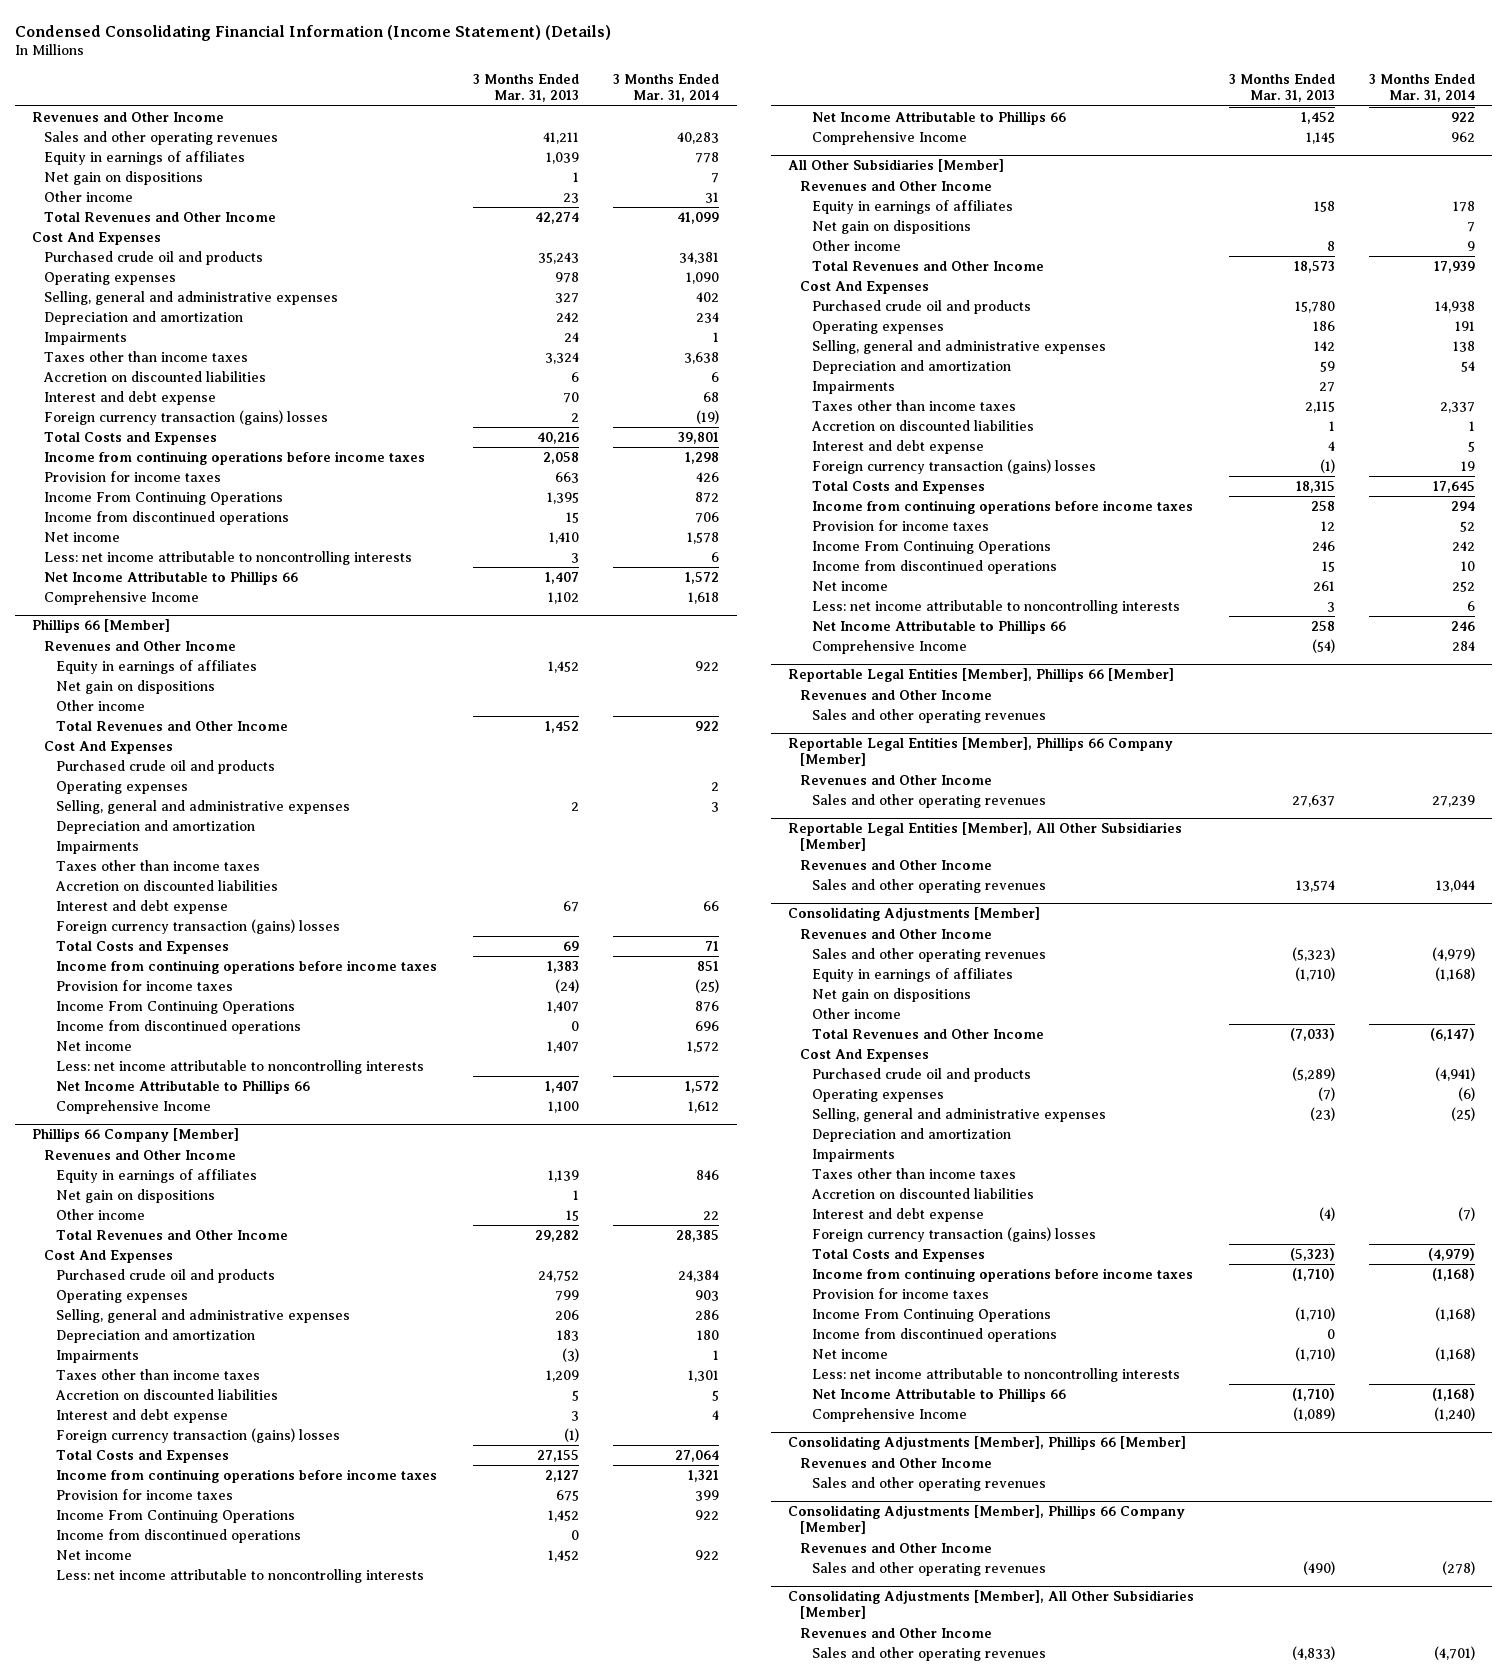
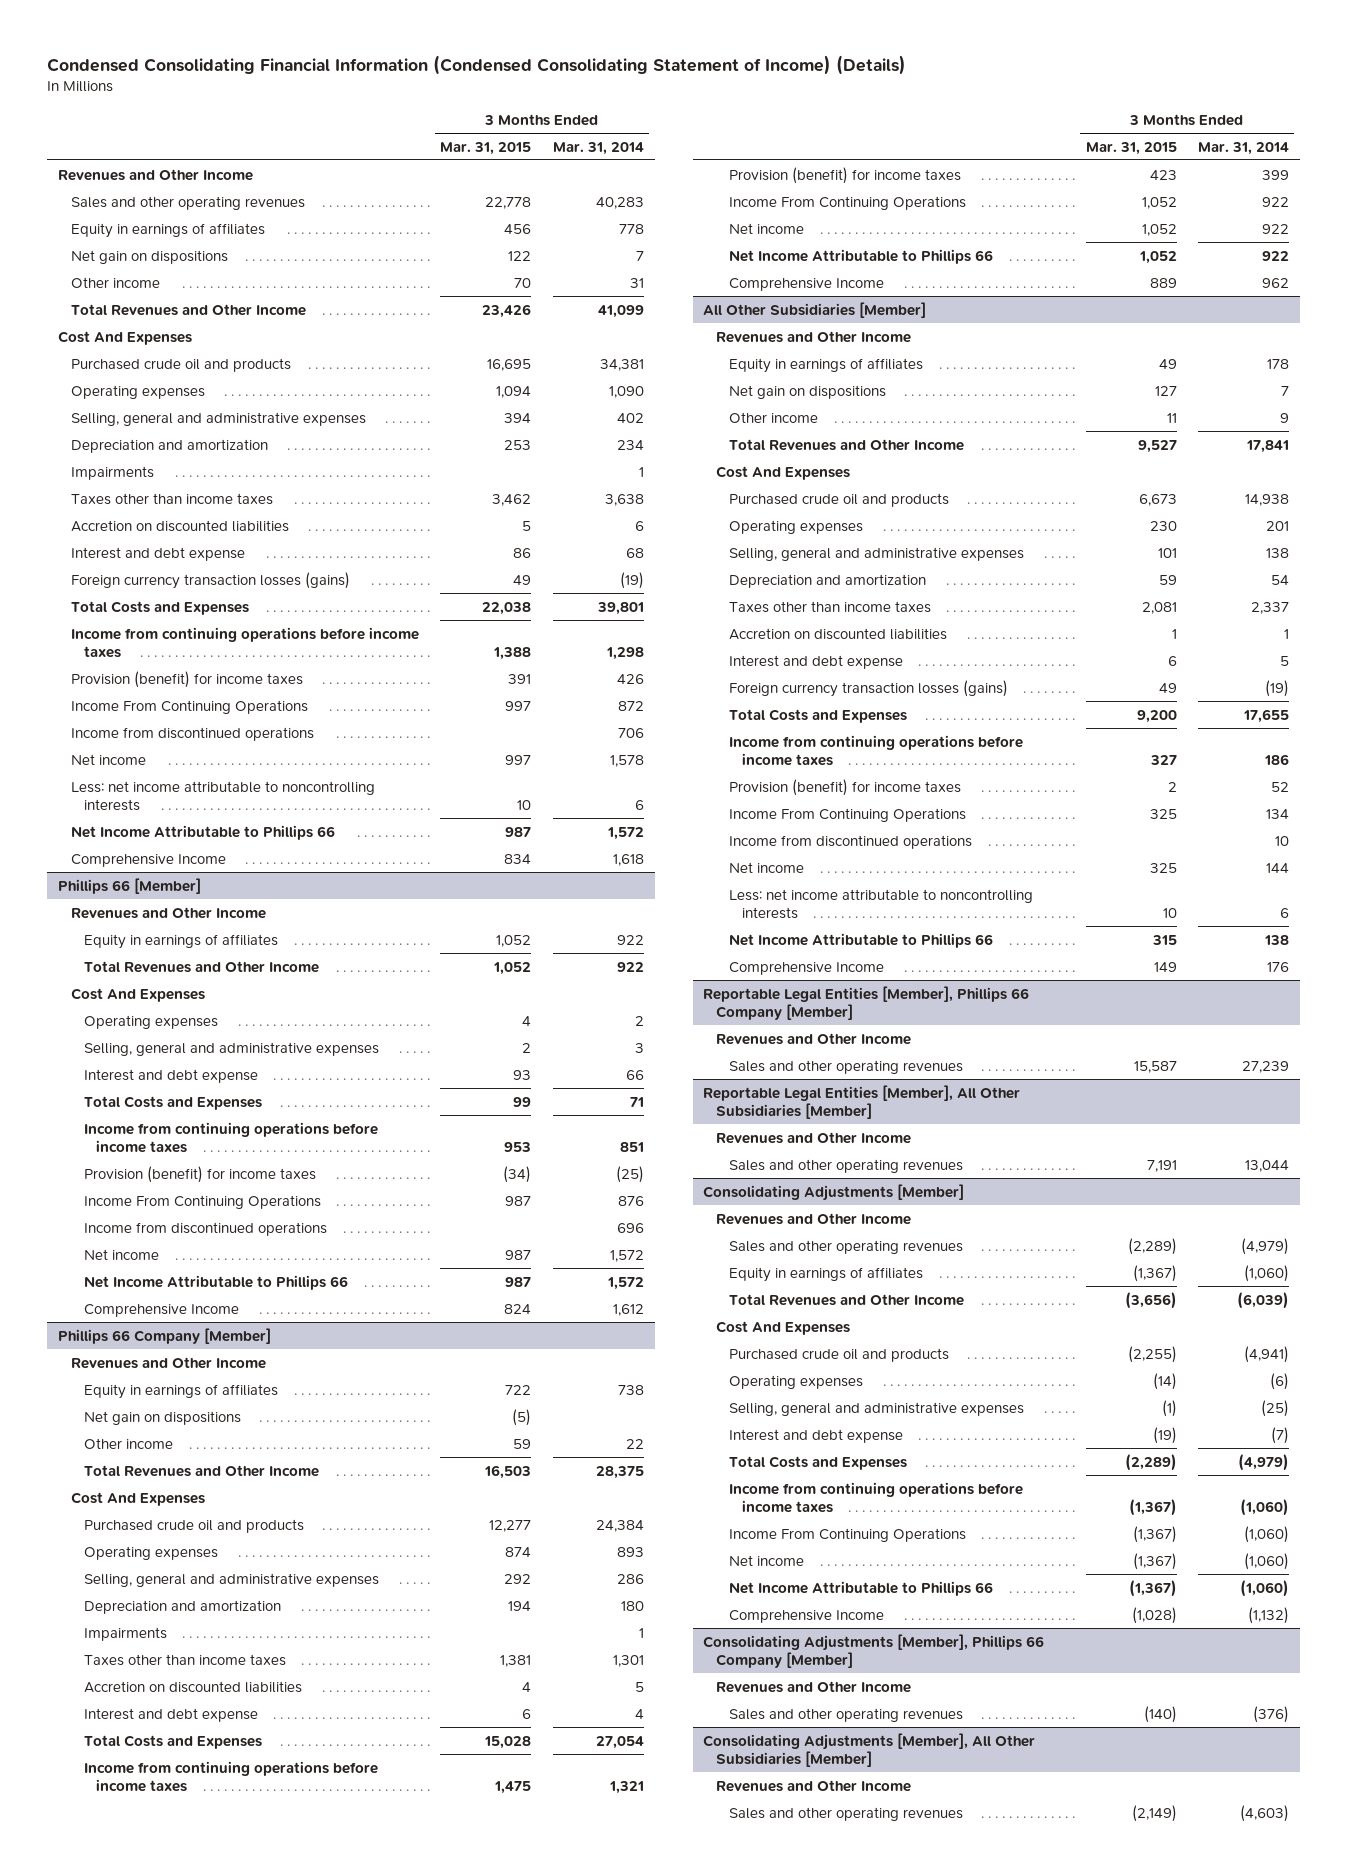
- Condensed Consolidating Financial Information (Income Statement) (Details)
+ Condensed Consolidating Financial Information (Condensed Consolidating Statement of Income) (Details)
- | 3 Months Ended Mar. 31, 2013 | 3 Months Ended Mar. 31, 2014
+ | 3 Months Ended Mar. 31, 2015 | 3 Months Ended Mar. 31, 2014
- Foreign currency transaction (gains) losses | 2 | (19)
+ Foreign currency transaction losses (gains) | 49 | (19)
- Provision for income taxes | 663 | 426
+ Provision (benefit) for income taxes | 391 | 426
@ Phillips 66 [Member]
- Net gain on dispositions
- Other income
- Purchased crude oil and products
- Depreciation and amortization
- Impairments
- Taxes other than income taxes
- Accretion on discounted liabilities
- Foreign currency transaction (gains) losses
- Provision for income taxes | (24) | (25)
+ Provision (benefit) for income taxes | (34) | (25)
- Less: net income attributable to noncontrolling interests
@ Phillips 66 Company [Member]
- Equity in earnings of affiliates | 1,139 | 846
+ Equity in earnings of affiliates | 722 | 738
- Total Revenues and Other Income | 29,282 | 28,385
+ Total Revenues and Other Income | 16,503 | 28,375
- Operating expenses | 799 | 903
+ Operating expenses | 874 | 893
- Foreign currency transaction (gains) losses | (1) |
- Total Costs and Expenses | 27,155 | 27,064
+ Total Costs and Expenses | 15,028 | 27,054
- Provision for income taxes | 675 | 399
+ Provision (benefit) for income taxes | 423 | 399
- Income from discontinued operations | 0 |
- Less: net income attributable to noncontrolling interests
@ All Other Subsidiaries [Member]
- Total Revenues and Other Income | 18,573 | 17,939
+ Total Revenues and Other Income | 9,527 | 17,841
- Operating expenses | 186 | 191
+ Operating expenses | 230 | 201
- Impairments | 27 |
- Foreign currency transaction (gains) losses | (1) | 19
- Total Costs and Expenses | 18,315 | 17,645
- Income from continuing operations before income taxes | 258 | 294
- Provision for income taxes | 12 | 52
- Income From Continuing Operations | 246 | 242
+ Foreign currency transaction losses (gains) | 49 | (19)
+ Total Costs and Expenses | 9,200 | 17,655
+ Income from continuing operations before income taxes | 327 | 186
+ Provision (benefit) for income taxes | 2 | 52
+ Income From Continuing Operations | 325 | 134
- Net income | 261 | 252
+ Net income | 325 | 144
- Net Income Attributable to Phillips 66 | 258 | 246
- Comprehensive Income | (54) | 284
- Reportable Legal Entities [Member], Phillips 66 [Member]
- Revenues and Other Income
- Sales and other operating revenues
@ All Other Subsidiaries [Member]
+ Net Income Attributable to Phillips 66 | 315 | 138
+ Comprehensive Income | 149 | 176
@ Consolidating Adjustments [Member]
- Equity in earnings of affiliates | (1,710) | (1,168)
- Net gain on dispositions
- Other income
- Total Revenues and Other Income | (7,033) | (6,147)
+ Equity in earnings of affiliates | (1,367) | (1,060)
+ Total Revenues and Other Income | (3,656) | (6,039)
- Depreciation and amortization
- Impairments
- Taxes other than income taxes
- Accretion on discounted liabilities
- Foreign currency transaction (gains) losses
- Income from continuing operations before income taxes | (1,710) | (1,168)
- Provision for income taxes
- Income From Continuing Operations | (1,710) | (1,168)
- Income from discontinued operations | 0 |
- Net income | (1,710) | (1,168)
- Less: net income attributable to noncontrolling interests
- Net Income Attributable to Phillips 66 | (1,710) | (1,168)
- Comprehensive Income | (1,089) | (1,240)
- Consolidating Adjustments [Member], Phillips 66 [Member]
- Revenues and Other Income
- Sales and other operating revenues
@ Consolidating Adjustments [Member]
+ Income from continuing operations before income taxes | (1,367) | (1,060)
+ Income From Continuing Operations | (1,367) | (1,060)
+ Net income | (1,367) | (1,060)
+ Net Income Attributable to Phillips 66 | (1,367) | (1,060)
+ Comprehensive Income | (1,028) | (1,132)
@ Consolidating Adjustments [Member], Phillips 66 Company [Member]
- Sales and other operating revenues | (490) | (278)
+ Sales and other operating revenues | (140) | (376)
@ Consolidating Adjustments [Member], All Other Subsidiaries [Member]
- Sales and other operating revenues | (4,833) | (4,701)
+ Sales and other operating revenues | (2,149) | (4,603)

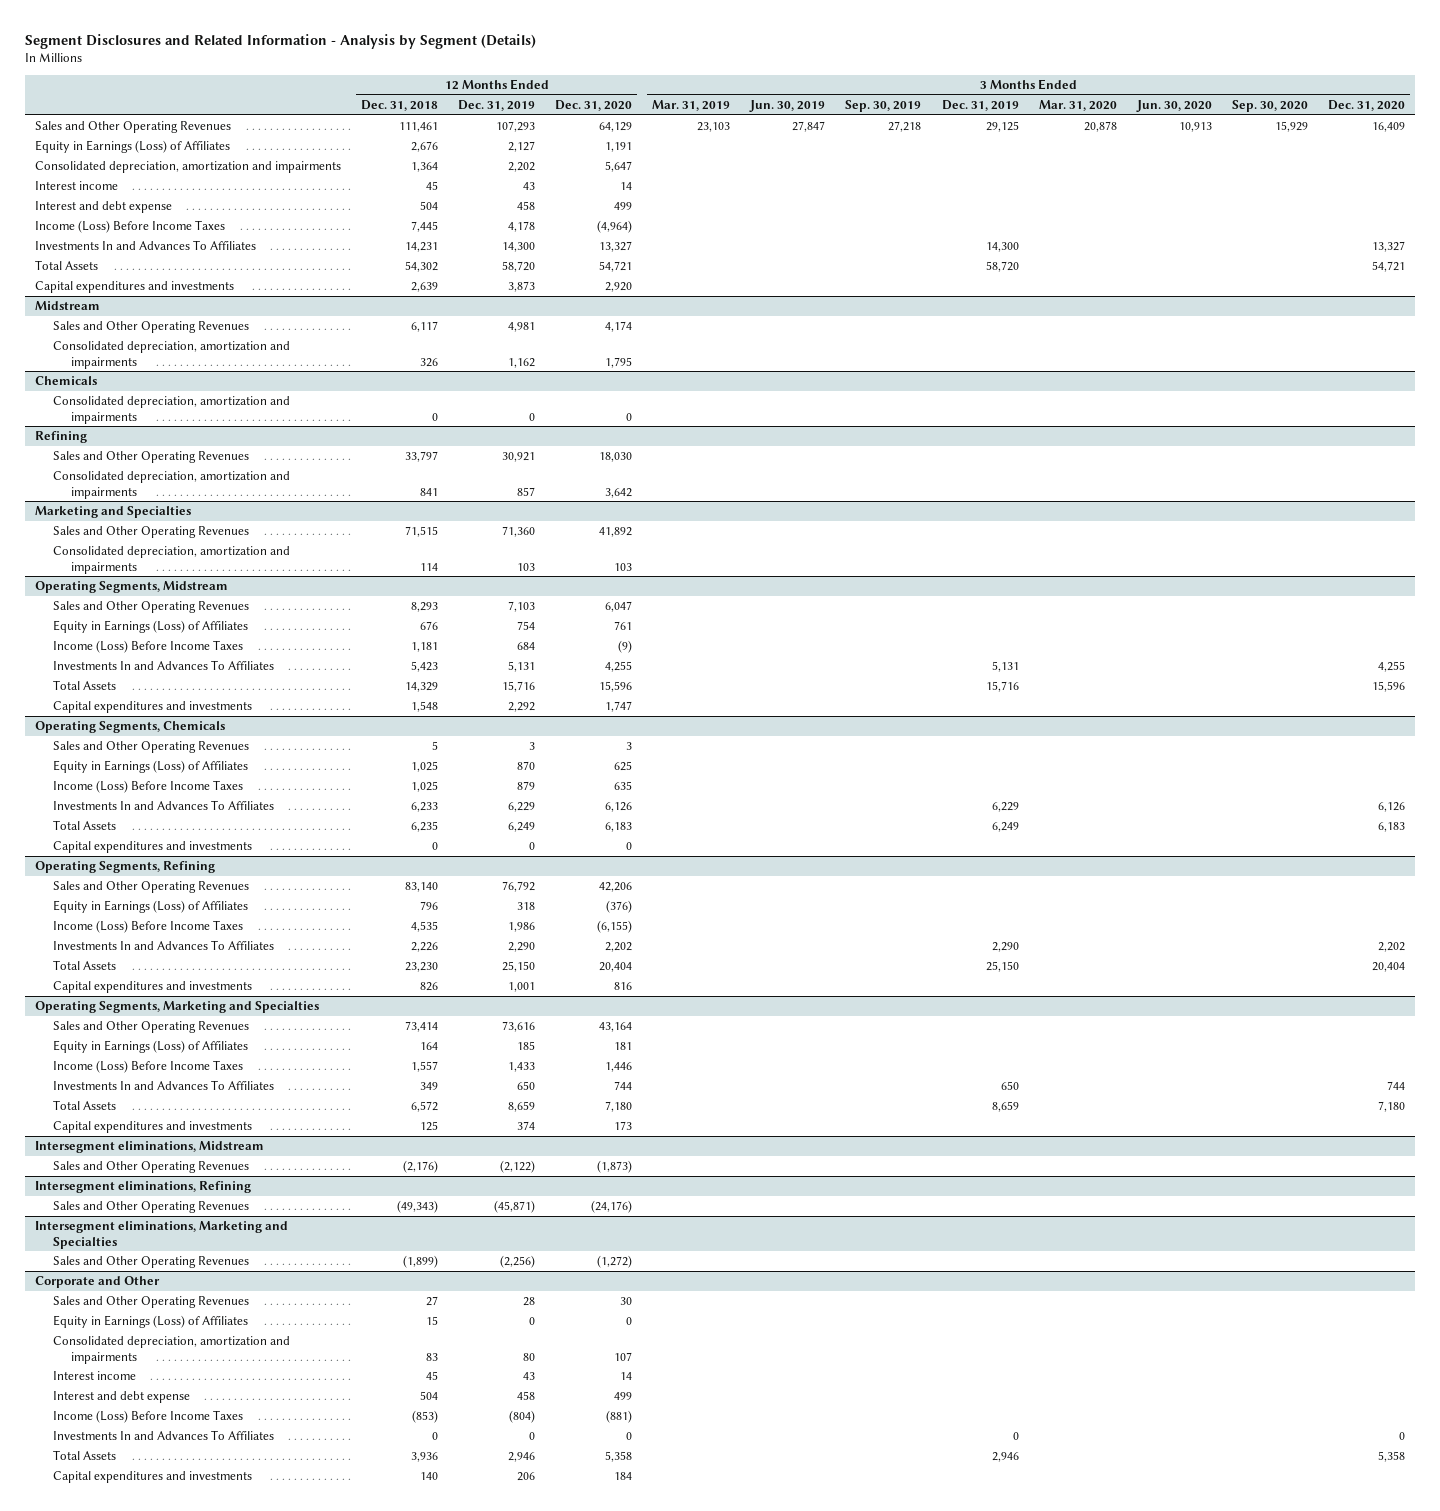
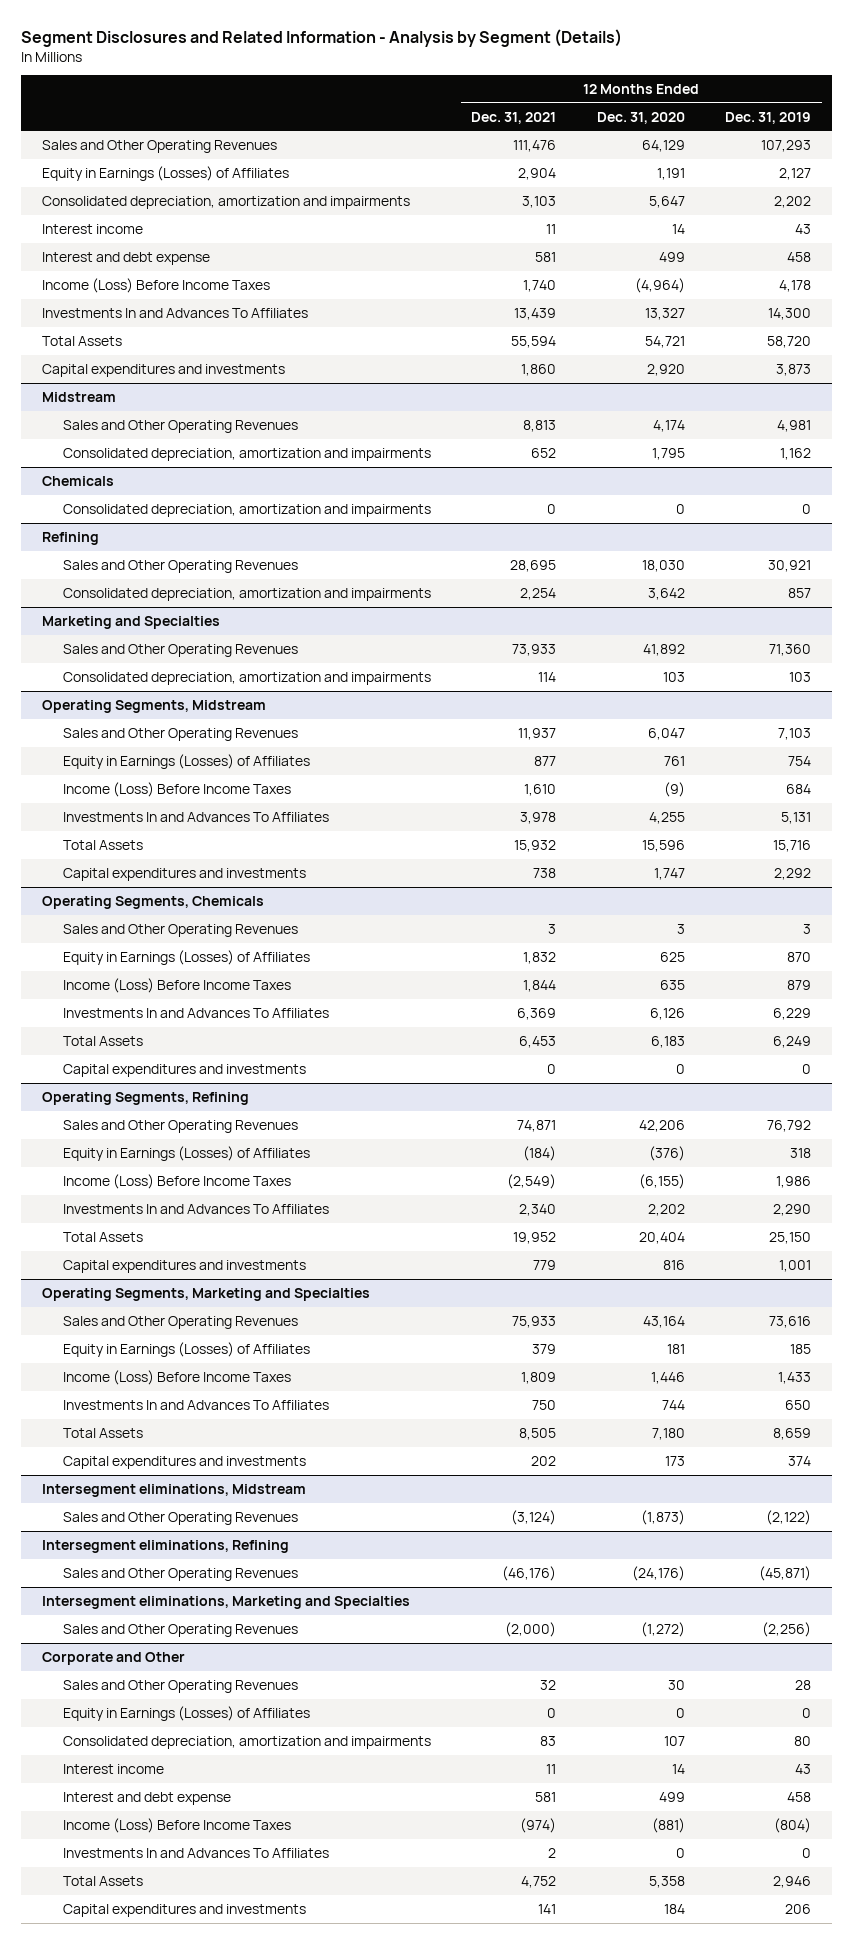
- | 12 Months Ended Dec. 31, 2018 | 12 Months Ended Dec. 31, 2019 | 12 Months Ended Dec. 31, 2020 | 3 Months Ended Mar. 31, 2019 | 3 Months Ended Jun. 30, 2019 | 3 Months Ended Sep. 30, 2019 | 3 Months Ended Dec. 31, 2019 | 3 Months Ended Mar. 31, 2020 | 3 Months Ended Jun. 30, 2020 | 3 Months Ended Sep. 30, 2020 | 3 Months Ended Dec. 31, 2020
+ | 12 Months Ended Dec. 31, 2021 | 12 Months Ended Dec. 31, 2020 | 12 Months Ended Dec. 31, 2019
- Equity in Earnings (Loss) of Affiliates | 2,676 | 2,127 | 1,191 | | | | | | | |
+ Equity in Earnings (Losses) of Affiliates | 2,904 | 1,191 | 2,127
@ Operating Segments, Midstream
- Equity in Earnings (Loss) of Affiliates | 676 | 754 | 761 | | | | | | | |
+ Equity in Earnings (Losses) of Affiliates | 877 | 761 | 754
@ Operating Segments, Chemicals
- Equity in Earnings (Loss) of Affiliates | 1,025 | 870 | 625 | | | | | | | |
+ Equity in Earnings (Losses) of Affiliates | 1,832 | 625 | 870
@ Operating Segments, Refining
- Equity in Earnings (Loss) of Affiliates | 796 | 318 | (376) | | | | | | | |
+ Equity in Earnings (Losses) of Affiliates | (184) | (376) | 318
@ Operating Segments, Marketing and Specialties
- Equity in Earnings (Loss) of Affiliates | 164 | 185 | 181 | | | | | | | |
+ Equity in Earnings (Losses) of Affiliates | 379 | 181 | 185
@ Corporate and Other
- Equity in Earnings (Loss) of Affiliates | 15 | 0 | 0 | | | | | | | |
+ Equity in Earnings (Losses) of Affiliates | 0 | 0 | 0

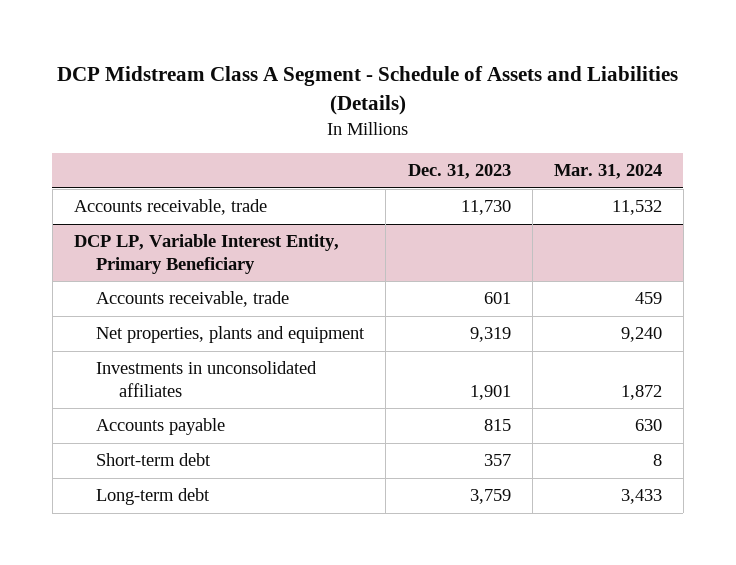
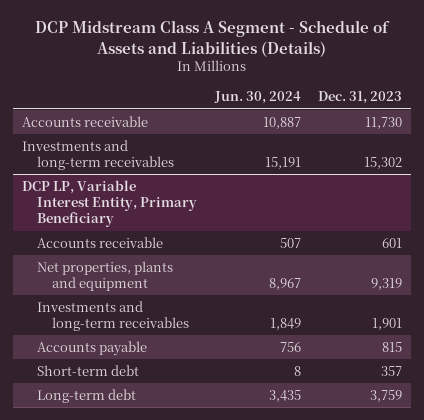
- | Dec. 31, 2023 | Mar. 31, 2024
+ | Jun. 30, 2024 | Dec. 31, 2023
- Accounts receivable, trade | 11,730 | 11,532
+ Accounts receivable | 10,887 | 11,730
+ Investments and long-term receivables | 15,191 | 15,302
@ DCP LP, Variable Interest Entity, Primary Beneficiary
- Accounts receivable, trade | 601 | 459
+ Accounts receivable | 507 | 601
- Investments in unconsolidated affiliates | 1,901 | 1,872
+ Investments and long-term receivables | 1,849 | 1,901

